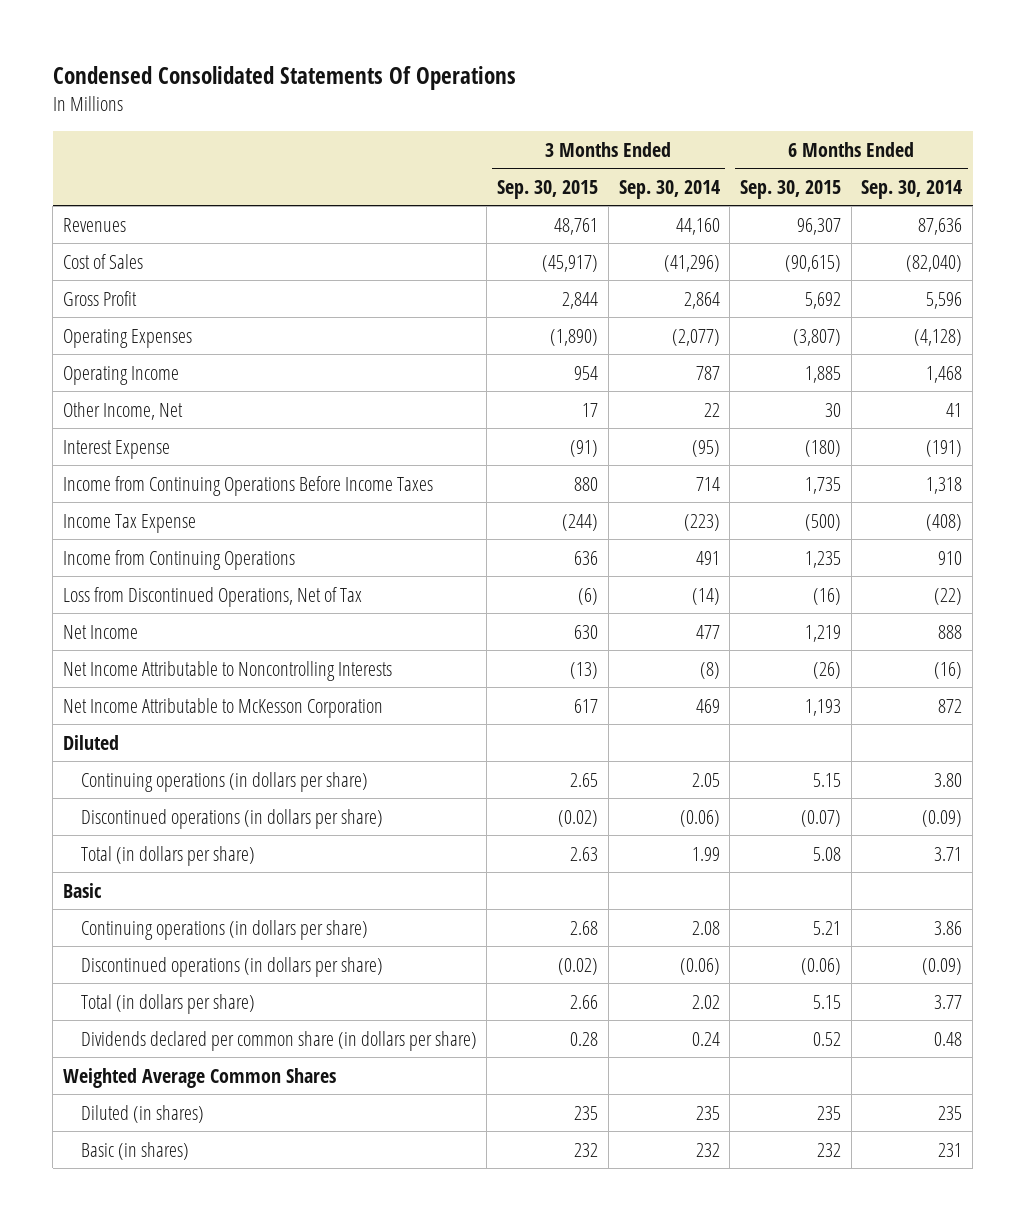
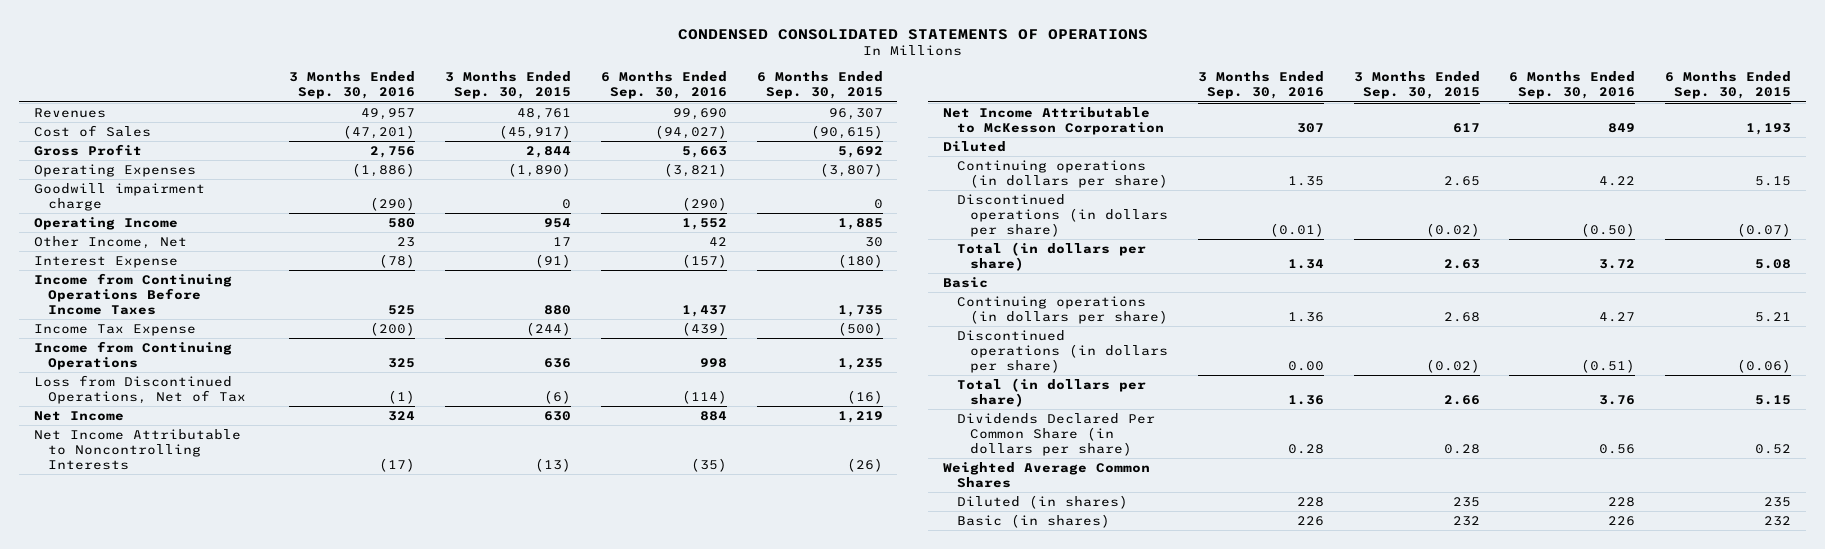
- Condensed Consolidated Statements Of Operations
+ CONDENSED CONSOLIDATED STATEMENTS OF OPERATIONS
- | 3 Months Ended Sep. 30, 2015 | 3 Months Ended Sep. 30, 2014 | 6 Months Ended Sep. 30, 2015 | 6 Months Ended Sep. 30, 2014
+ | 3 Months Ended Sep. 30, 2016 | 3 Months Ended Sep. 30, 2015 | 6 Months Ended Sep. 30, 2016 | 6 Months Ended Sep. 30, 2015
+ Goodwill impairment charge | (290) | 0 | (290) | 0
- Dividends declared per common share (in dollars per share) | 0.28 | 0.24 | 0.52 | 0.48
+ Dividends Declared Per Common Share (in dollars per share) | 0.28 | 0.28 | 0.56 | 0.52

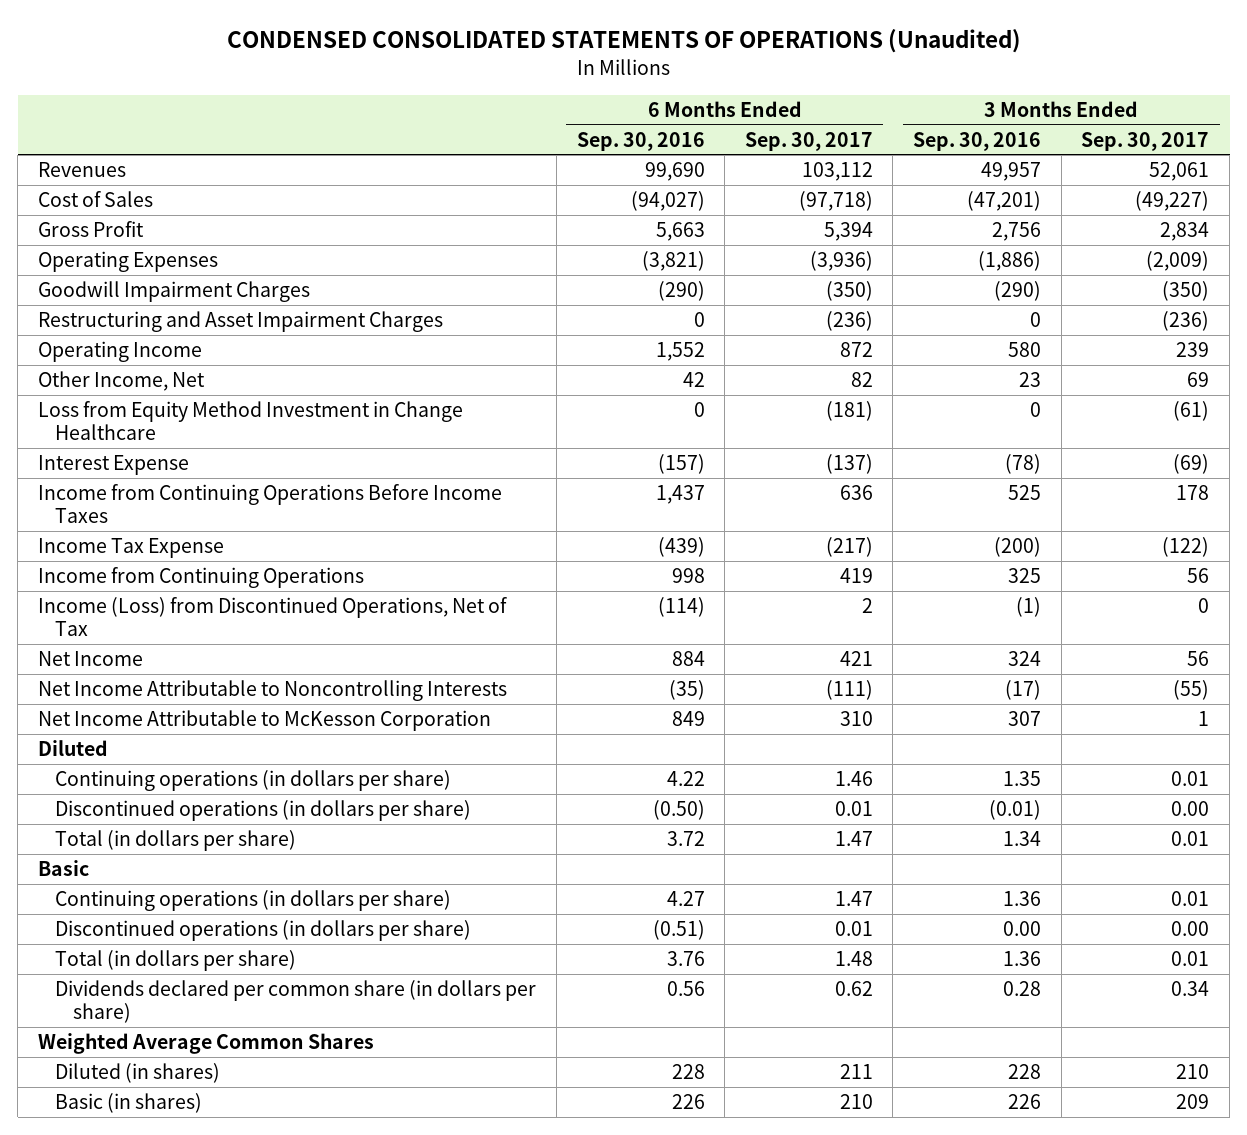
- CONDENSED CONSOLIDATED STATEMENTS OF OPERATIONS
+ CONDENSED CONSOLIDATED STATEMENTS OF OPERATIONS (Unaudited)
- | 3 Months Ended Sep. 30, 2016 | 3 Months Ended Sep. 30, 2015 | 6 Months Ended Sep. 30, 2016 | 6 Months Ended Sep. 30, 2015
+ | 6 Months Ended Sep. 30, 2016 | 6 Months Ended Sep. 30, 2017 | 3 Months Ended Sep. 30, 2016 | 3 Months Ended Sep. 30, 2017
- Goodwill impairment charge | (290) | 0 | (290) | 0
+ Goodwill Impairment Charges | (290) | (350) | (290) | (350)
+ Restructuring and Asset Impairment Charges | 0 | (236) | 0 | (236)
+ Loss from Equity Method Investment in Change Healthcare | 0 | (181) | 0 | (61)
- Loss from Discontinued Operations, Net of Tax | (1) | (6) | (114) | (16)
+ Income (Loss) from Discontinued Operations, Net of Tax | (114) | 2 | (1) | 0
- Dividends Declared Per Common Share (in dollars per share) | 0.28 | 0.28 | 0.56 | 0.52
+ Dividends declared per common share (in dollars per share) | 0.56 | 0.62 | 0.28 | 0.34

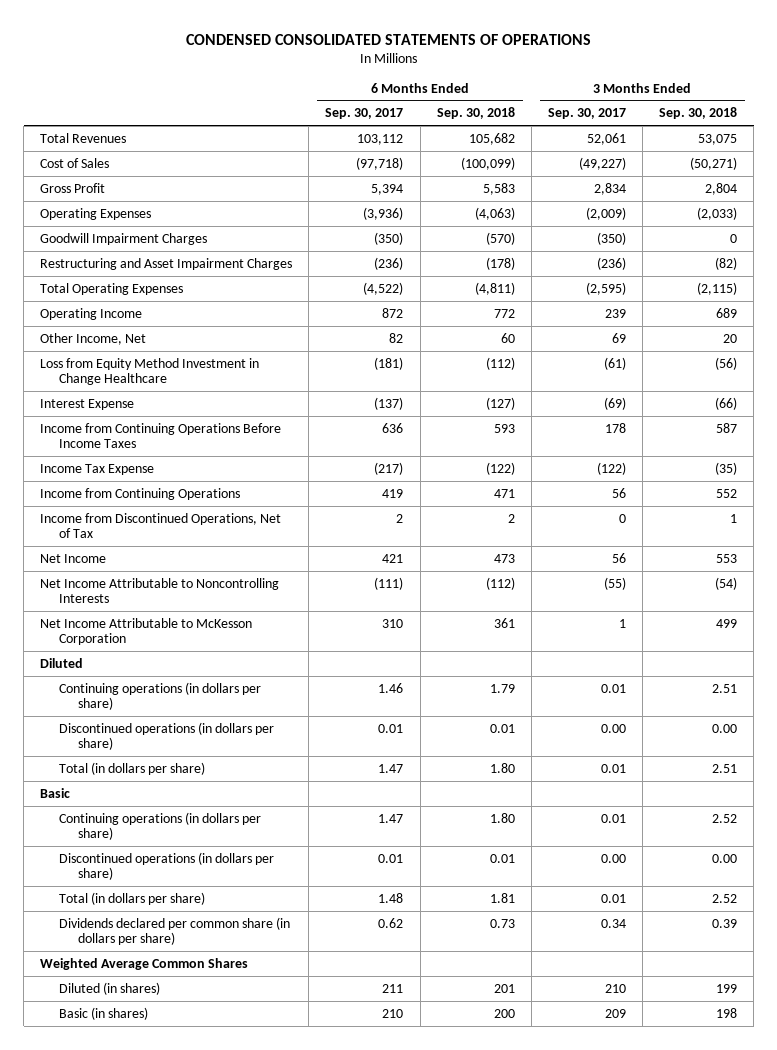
- CONDENSED CONSOLIDATED STATEMENTS OF OPERATIONS (Unaudited)
+ CONDENSED CONSOLIDATED STATEMENTS OF OPERATIONS
- | 6 Months Ended Sep. 30, 2016 | 6 Months Ended Sep. 30, 2017 | 3 Months Ended Sep. 30, 2016 | 3 Months Ended Sep. 30, 2017
+ | 6 Months Ended Sep. 30, 2017 | 6 Months Ended Sep. 30, 2018 | 3 Months Ended Sep. 30, 2017 | 3 Months Ended Sep. 30, 2018
- Revenues | 99,690 | 103,112 | 49,957 | 52,061
+ Total Revenues | 103,112 | 105,682 | 52,061 | 53,075
+ Total Operating Expenses | (4,522) | (4,811) | (2,595) | (2,115)
- Income (Loss) from Discontinued Operations, Net of Tax | (114) | 2 | (1) | 0
+ Income from Discontinued Operations, Net of Tax | 2 | 2 | 0 | 1

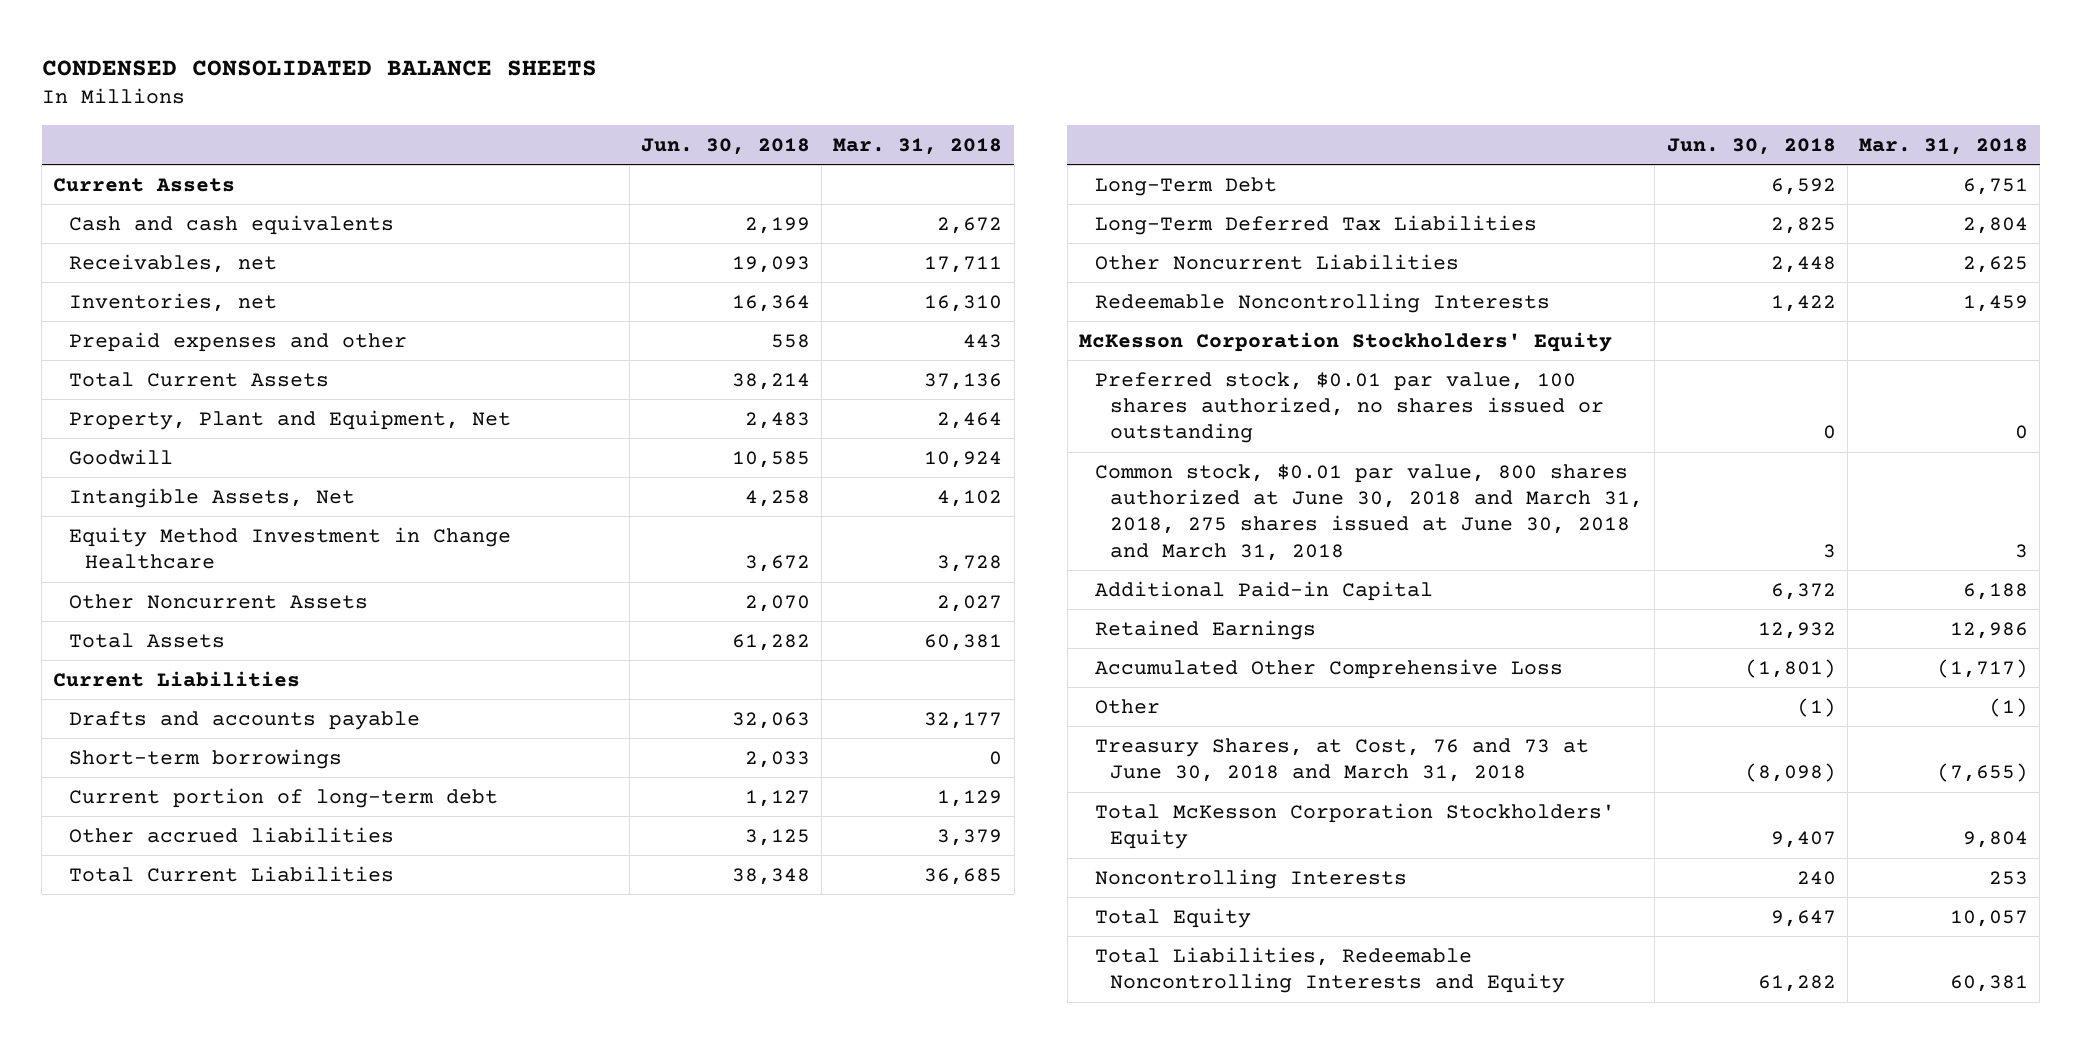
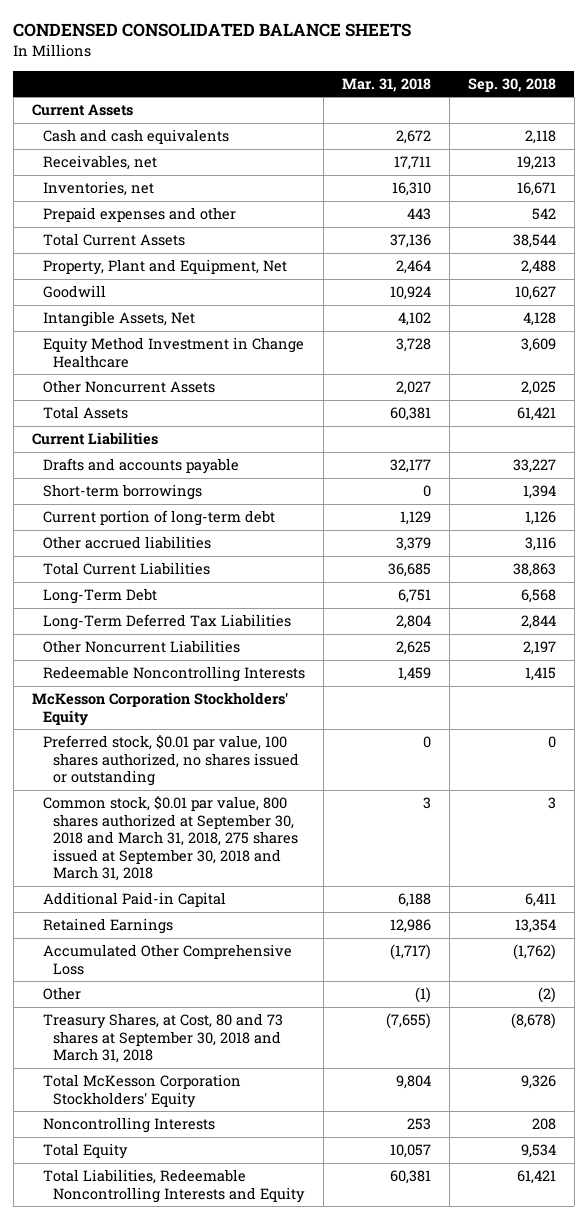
- | Jun. 30, 2018 | Mar. 31, 2018
+ | Mar. 31, 2018 | Sep. 30, 2018
- Common stock, $0.01 par value, 800 shares authorized at June 30, 2018 and March 31, 2018, 275 shares issued at June 30, 2018 and March 31, 2018 | 3 | 3
+ Common stock, $0.01 par value, 800 shares authorized at September 30, 2018 and March 31, 2018, 275 shares issued at September 30, 2018 and March 31, 2018 | 3 | 3
- Treasury Shares, at Cost, 76 and 73 at June 30, 2018 and March 31, 2018 | (8,098) | (7,655)
+ Treasury Shares, at Cost, 80 and 73 shares at September 30, 2018 and March 31, 2018 | (7,655) | (8,678)

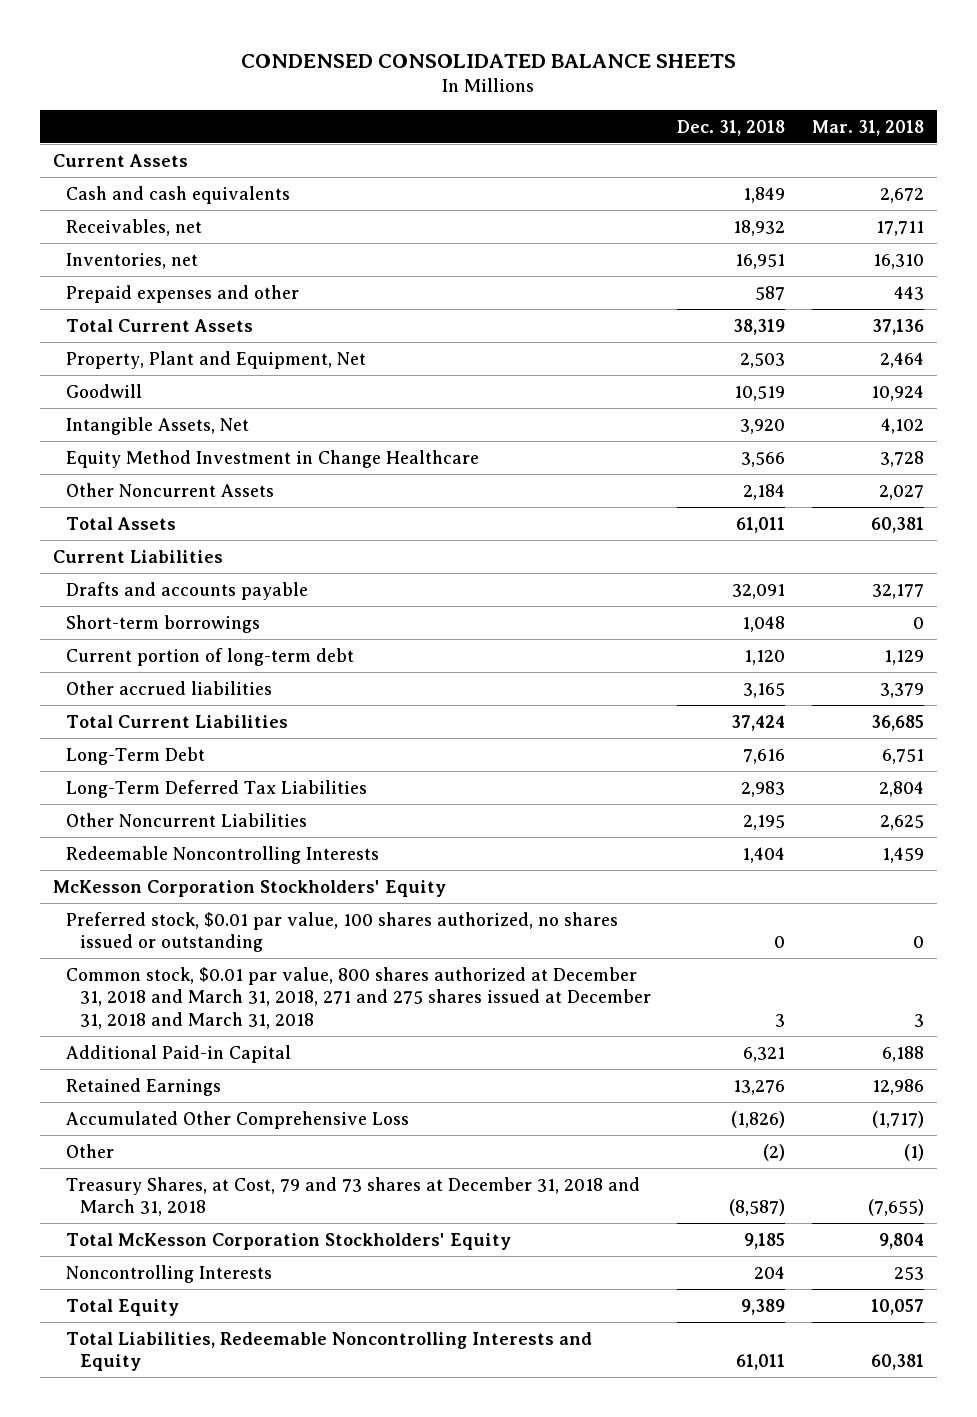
- | Mar. 31, 2018 | Sep. 30, 2018
+ | Dec. 31, 2018 | Mar. 31, 2018
- Common stock, $0.01 par value, 800 shares authorized at September 30, 2018 and March 31, 2018, 275 shares issued at September 30, 2018 and March 31, 2018 | 3 | 3
+ Common stock, $0.01 par value, 800 shares authorized at December 31, 2018 and March 31, 2018, 271 and 275 shares issued at December 31, 2018 and March 31, 2018 | 3 | 3
- Treasury Shares, at Cost, 80 and 73 shares at September 30, 2018 and March 31, 2018 | (7,655) | (8,678)
+ Treasury Shares, at Cost, 79 and 73 shares at December 31, 2018 and March 31, 2018 | (8,587) | (7,655)

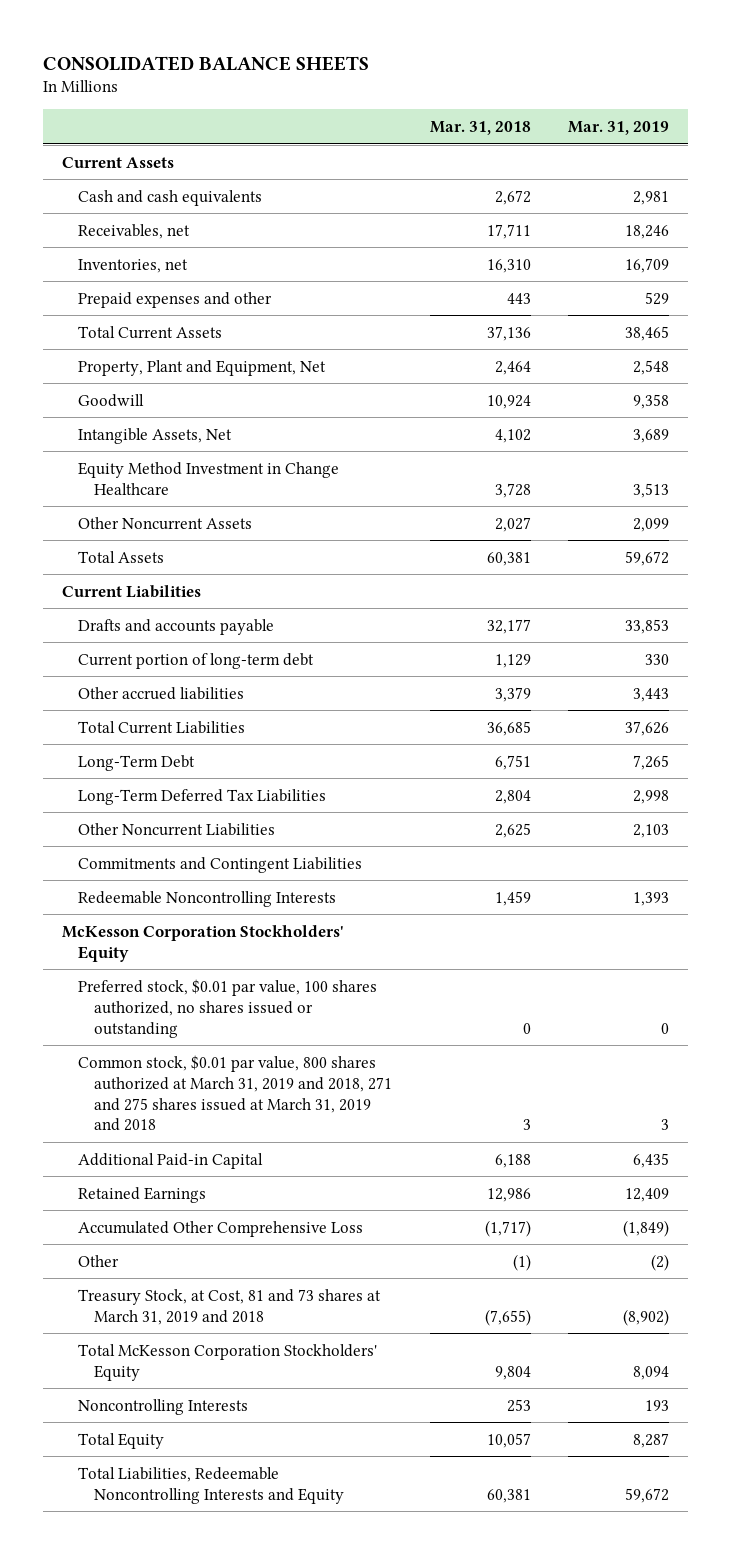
- CONDENSED CONSOLIDATED BALANCE SHEETS
+ CONSOLIDATED BALANCE SHEETS
- | Dec. 31, 2018 | Mar. 31, 2018
+ | Mar. 31, 2018 | Mar. 31, 2019
- Short-term borrowings | 1,048 | 0
+ Commitments and Contingent Liabilities
- Common stock, $0.01 par value, 800 shares authorized at December 31, 2018 and March 31, 2018, 271 and 275 shares issued at December 31, 2018 and March 31, 2018 | 3 | 3
+ Common stock, $0.01 par value, 800 shares authorized at March 31, 2019 and 2018, 271 and 275 shares issued at March 31, 2019 and 2018 | 3 | 3
- Treasury Shares, at Cost, 79 and 73 shares at December 31, 2018 and March 31, 2018 | (8,587) | (7,655)
+ Treasury Stock, at Cost, 81 and 73 shares at March 31, 2019 and 2018 | (7,655) | (8,902)

